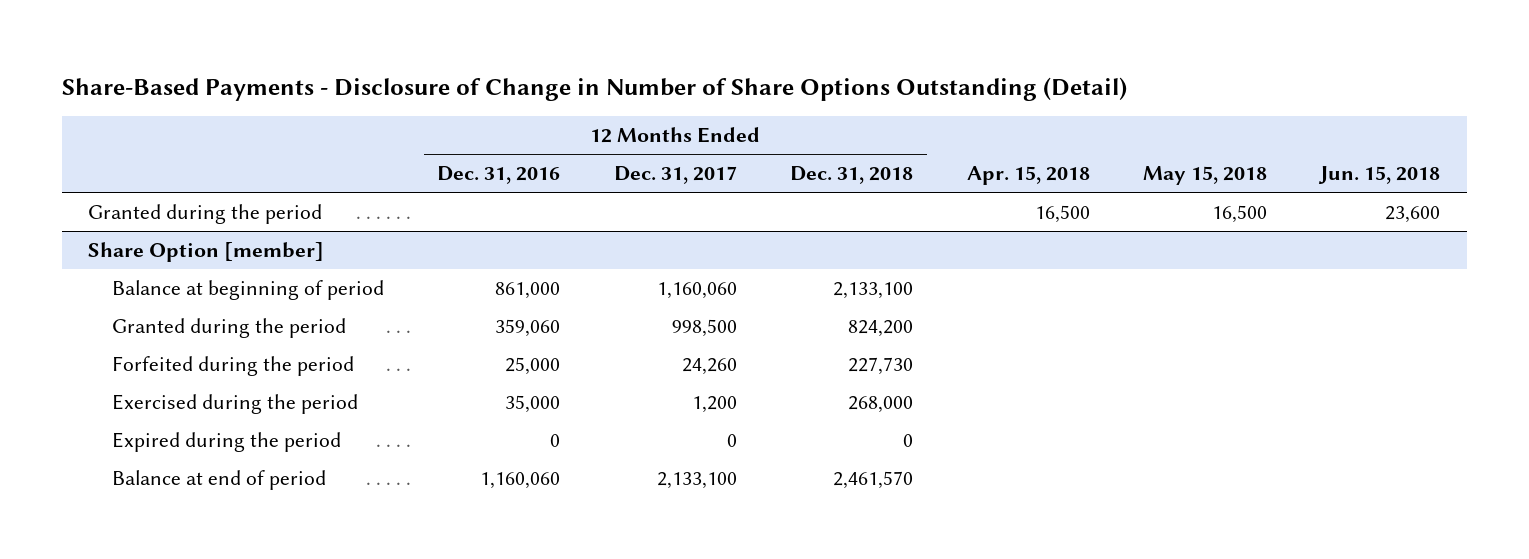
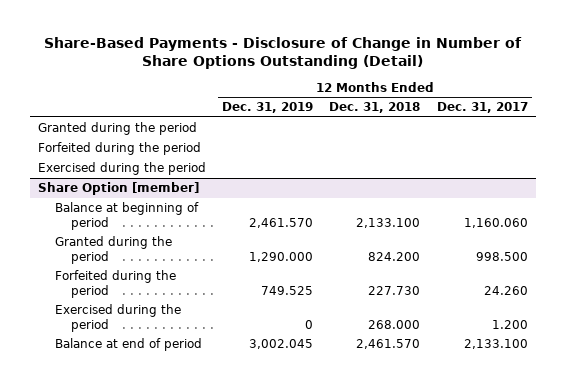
- | 12 Months Ended Dec. 31, 2016 | 12 Months Ended Dec. 31, 2017 | 12 Months Ended Dec. 31, 2018 | Apr. 15, 2018 | May 15, 2018 | Jun. 15, 2018
+ | 12 Months Ended Dec. 31, 2019 | 12 Months Ended Dec. 31, 2018 | 12 Months Ended Dec. 31, 2017
+ Forfeited during the period
+ Exercised during the period
@ Share Option [member]
- Balance at beginning of period | 861,000 | 1,160,060 | 2,133,100 | | |
- Granted during the period | 359,060 | 998,500 | 824,200 | | |
- Forfeited during the period | 25,000 | 24,260 | 227,730 | | |
- Exercised during the period | 35,000 | 1,200 | 268,000 | | |
- Expired during the period | 0 | 0 | 0 | | |
- Balance at end of period | 1,160,060 | 2,133,100 | 2,461,570 | | |
+ Balance at beginning of period | 2,461.570 | 2,133.100 | 1,160.060
+ Granted during the period | 1,290.000 | 824.200 | 998.500
+ Forfeited during the period | 749.525 | 227.730 | 24.260
+ Exercised during the period | 0 | 268.000 | 1.200
+ Balance at end of period | 3,002.045 | 2,461.570 | 2,133.100

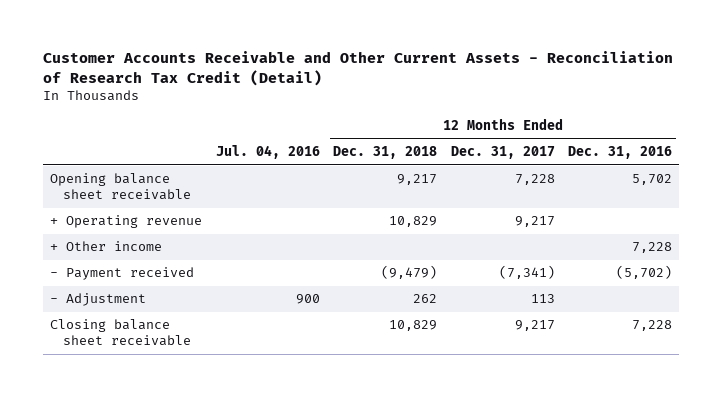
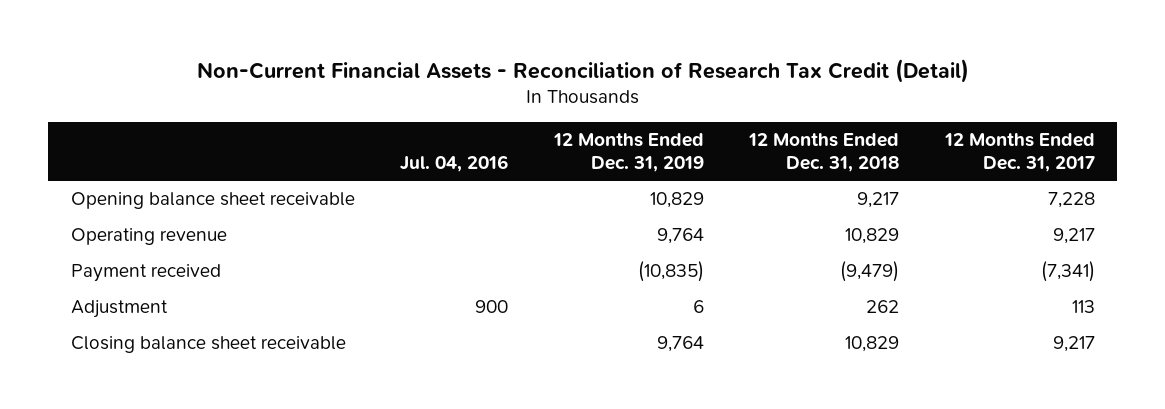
- Customer Accounts Receivable and Other Current Assets - Reconciliation of Research Tax Credit (Detail)
+ Non-Current Financial Assets - Reconciliation of Research Tax Credit (Detail)
- | Jul. 04, 2016 | 12 Months Ended Dec. 31, 2018 | 12 Months Ended Dec. 31, 2017 | 12 Months Ended Dec. 31, 2016
+ | Jul. 04, 2016 | 12 Months Ended Dec. 31, 2019 | 12 Months Ended Dec. 31, 2018 | 12 Months Ended Dec. 31, 2017
- + Operating revenue | | 10,829 | 9,217 |
- + Other income | | | | 7,228
- - Payment received | | (9,479) | (7,341) | (5,702)
- - Adjustment | 900 | 262 | 113 |
+ Operating revenue | | 9,764 | 10,829 | 9,217
+ Payment received | | (10,835) | (9,479) | (7,341)
+ Adjustment | 900 | 6 | 262 | 113

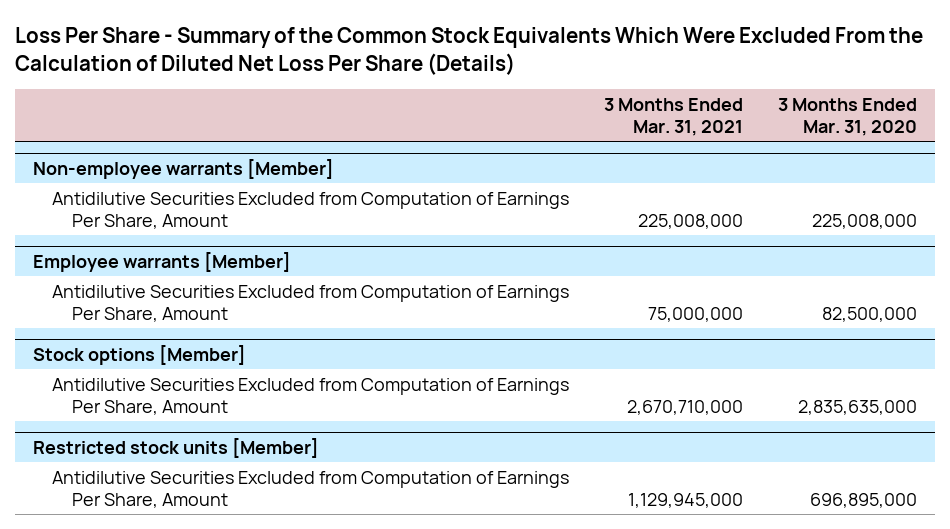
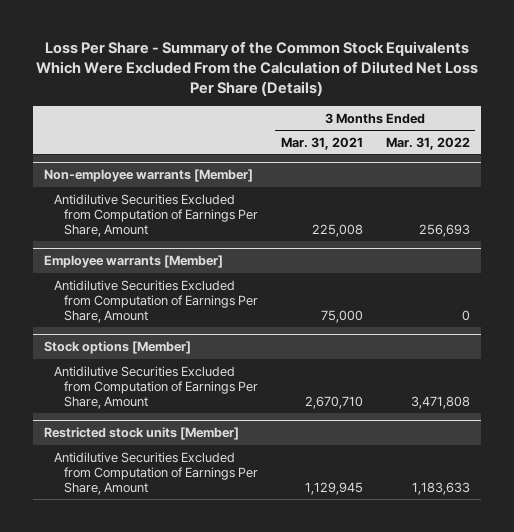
- | 3 Months Ended Mar. 31, 2021 | 3 Months Ended Mar. 31, 2020
+ | 3 Months Ended Mar. 31, 2021 | 3 Months Ended Mar. 31, 2022
@ Non-employee warrants [Member]
- Antidilutive Securities Excluded from Computation of Earnings Per Share, Amount | 225,008,000 | 225,008,000
+ Antidilutive Securities Excluded from Computation of Earnings Per Share, Amount | 225,008 | 256,693
@ Employee warrants [Member]
- Antidilutive Securities Excluded from Computation of Earnings Per Share, Amount | 75,000,000 | 82,500,000
+ Antidilutive Securities Excluded from Computation of Earnings Per Share, Amount | 75,000 | 0
@ Stock options [Member]
- Antidilutive Securities Excluded from Computation of Earnings Per Share, Amount | 2,670,710,000 | 2,835,635,000
+ Antidilutive Securities Excluded from Computation of Earnings Per Share, Amount | 2,670,710 | 3,471,808
@ Restricted stock units [Member]
- Antidilutive Securities Excluded from Computation of Earnings Per Share, Amount | 1,129,945,000 | 696,895,000
+ Antidilutive Securities Excluded from Computation of Earnings Per Share, Amount | 1,129,945 | 1,183,633

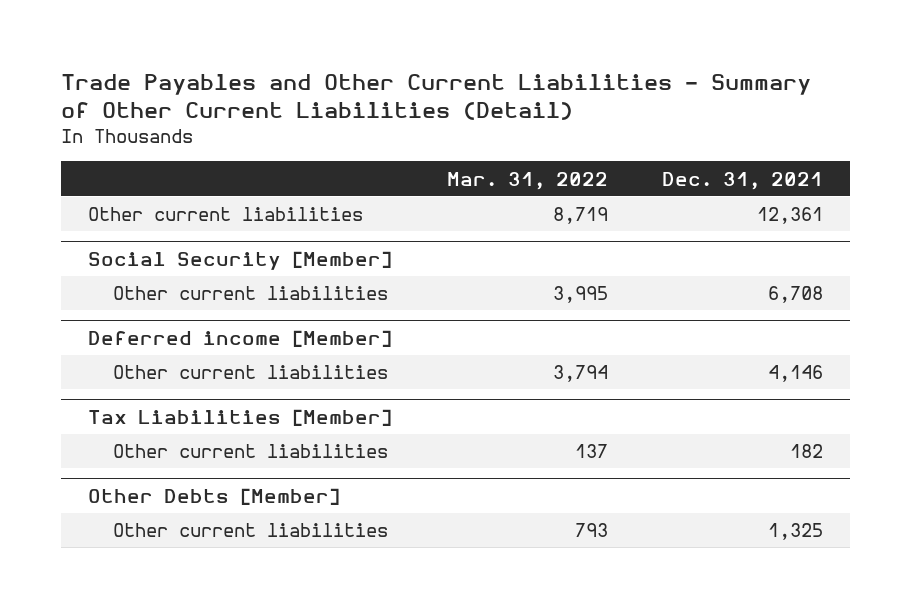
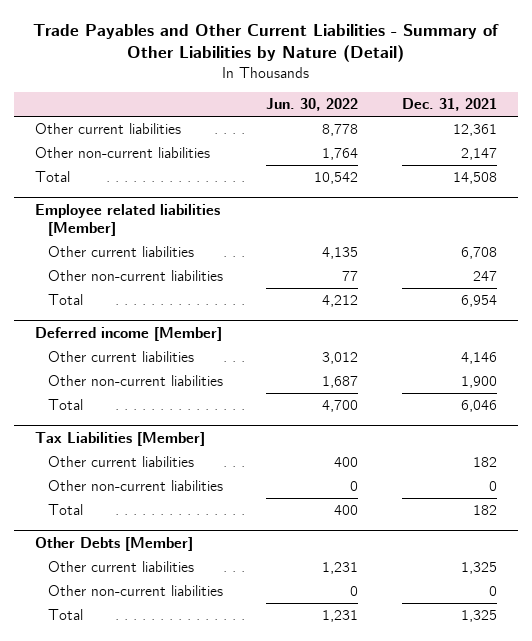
- Trade Payables and Other Current Liabilities - Summary of Other Current Liabilities (Detail)
+ Trade Payables and Other Current Liabilities - Summary of Other Liabilities by Nature (Detail)
- | Mar. 31, 2022 | Dec. 31, 2021
+ | Jun. 30, 2022 | Dec. 31, 2021
- Social Security [Member]
+ Other non-current liabilities | 1,764 | 2,147
+ Total | 10,542 | 14,508
+ Employee related liabilities [Member]
+ Other non-current liabilities | 77 | 247
+ Total | 4,212 | 6,954
@ Deferred income [Member]
+ Other non-current liabilities | 1,687 | 1,900
+ Total | 4,700 | 6,046
@ Tax Liabilities [Member]
+ Other non-current liabilities | 0 | 0
+ Total | 400 | 182
@ Other Debts [Member]
+ Other non-current liabilities | 0 | 0
+ Total | 1,231 | 1,325

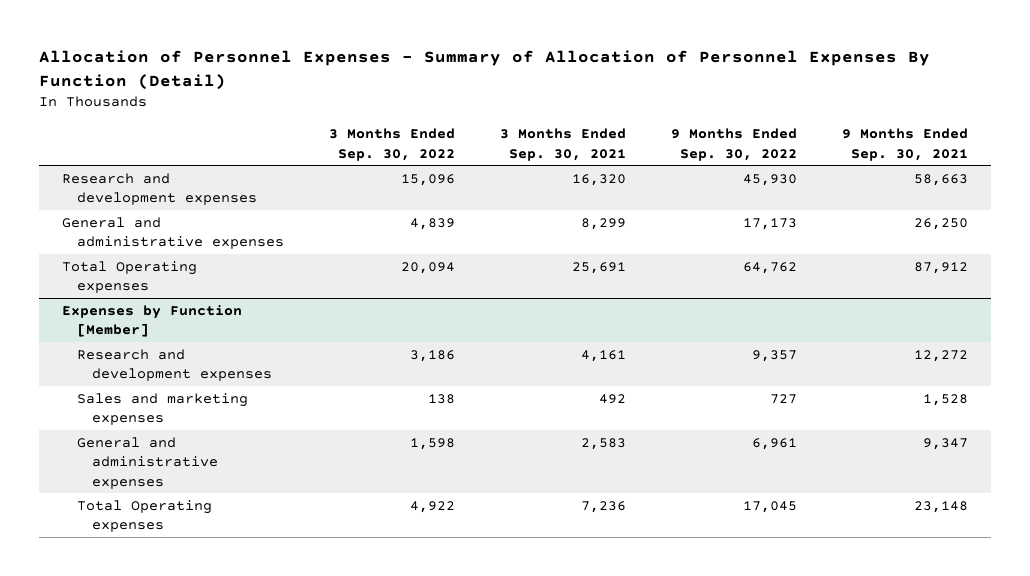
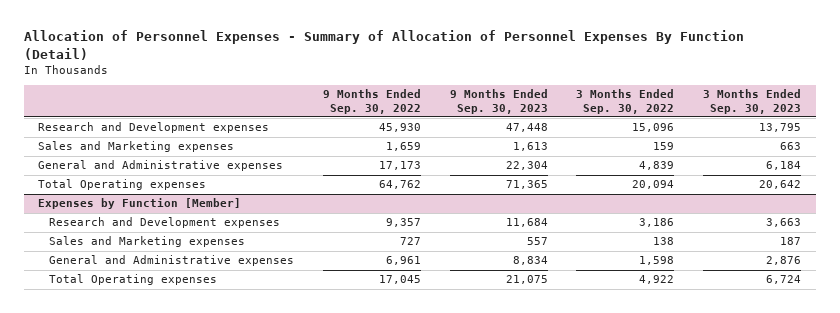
- | 3 Months Ended Sep. 30, 2022 | 3 Months Ended Sep. 30, 2021 | 9 Months Ended Sep. 30, 2022 | 9 Months Ended Sep. 30, 2021
+ | 9 Months Ended Sep. 30, 2022 | 9 Months Ended Sep. 30, 2023 | 3 Months Ended Sep. 30, 2022 | 3 Months Ended Sep. 30, 2023
- Research and development expenses | 15,096 | 16,320 | 45,930 | 58,663
- General and administrative expenses | 4,839 | 8,299 | 17,173 | 26,250
+ Research and Development expenses | 45,930 | 47,448 | 15,096 | 13,795
+ Sales and Marketing expenses | 1,659 | 1,613 | 159 | 663
+ General and Administrative expenses | 17,173 | 22,304 | 4,839 | 6,184
@ Expenses by Function [Member]
- Research and development expenses | 3,186 | 4,161 | 9,357 | 12,272
- Sales and marketing expenses | 138 | 492 | 727 | 1,528
- General and administrative expenses | 1,598 | 2,583 | 6,961 | 9,347
+ Research and Development expenses | 9,357 | 11,684 | 3,186 | 3,663
+ Sales and Marketing expenses | 727 | 557 | 138 | 187
+ General and Administrative expenses | 6,961 | 8,834 | 1,598 | 2,876

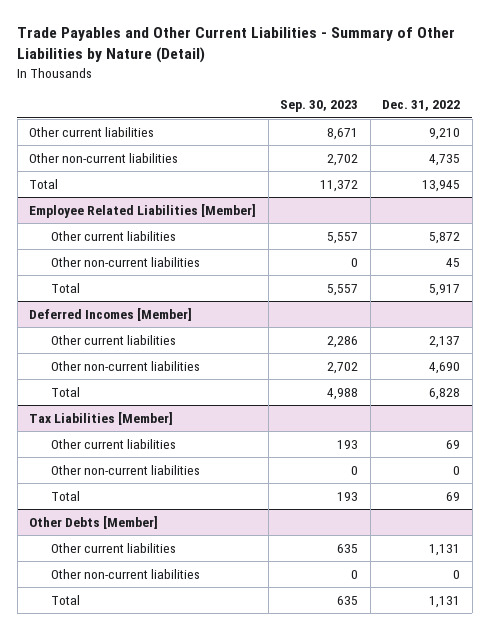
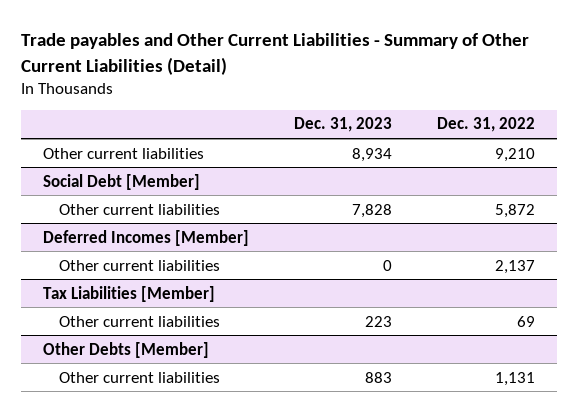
- Trade Payables and Other Current Liabilities - Summary of Other Liabilities by Nature (Detail)
+ Trade payables and Other Current Liabilities - Summary of Other Current Liabilities (Detail)
- | Sep. 30, 2023 | Dec. 31, 2022
+ | Dec. 31, 2023 | Dec. 31, 2022
- Other non-current liabilities | 2,702 | 4,735
- Total | 11,372 | 13,945
- Employee Related Liabilities [Member]
+ Social Debt [Member]
- Other non-current liabilities | 0 | 45
- Total | 5,557 | 5,917
@ Deferred Incomes [Member]
- Other non-current liabilities | 2,702 | 4,690
- Total | 4,988 | 6,828
@ Tax Liabilities [Member]
- Other non-current liabilities | 0 | 0
- Total | 193 | 69
@ Other Debts [Member]
- Other non-current liabilities | 0 | 0
- Total | 635 | 1,131

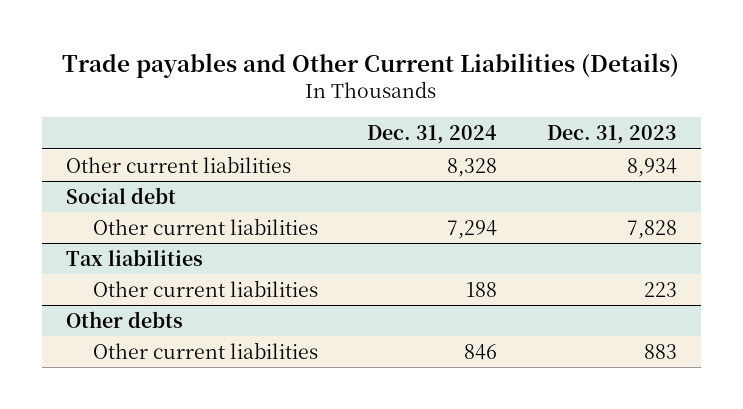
- Trade payables and Other Current Liabilities - Summary of Other Current Liabilities (Detail)
+ Trade payables and Other Current Liabilities (Details)
- | Dec. 31, 2023 | Dec. 31, 2022
+ | Dec. 31, 2024 | Dec. 31, 2023
- Social Debt [Member]
+ Social debt
- Deferred Incomes [Member]
- Other current liabilities | 0 | 2,137
- Tax Liabilities [Member]
+ Tax liabilities
- Other Debts [Member]
+ Other debts

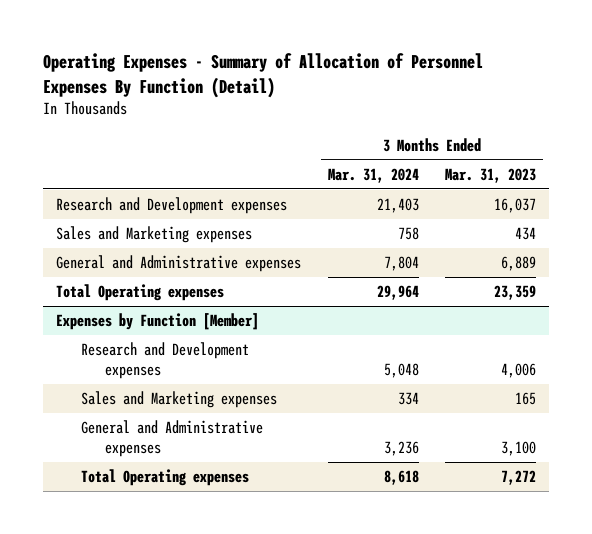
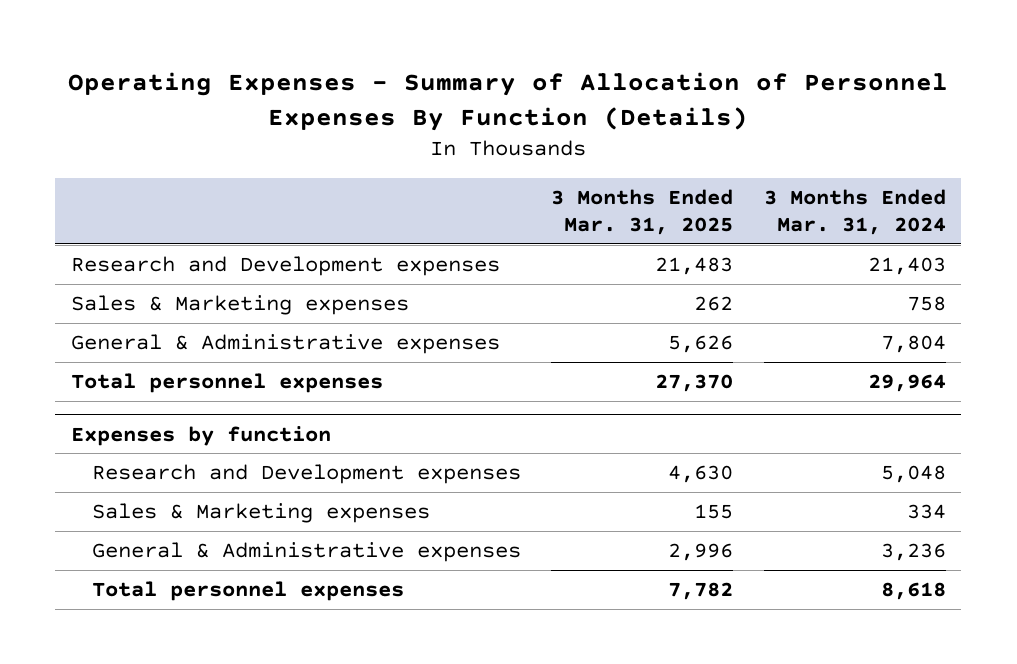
- Operating Expenses - Summary of Allocation of Personnel Expenses By Function (Detail)
+ Operating Expenses - Summary of Allocation of Personnel Expenses By Function (Details)
- | 3 Months Ended Mar. 31, 2024 | 3 Months Ended Mar. 31, 2023
+ | 3 Months Ended Mar. 31, 2025 | 3 Months Ended Mar. 31, 2024
- Sales and Marketing expenses | 758 | 434
- General and Administrative expenses | 7,804 | 6,889
- Total Operating expenses | 29,964 | 23,359
- Expenses by Function [Member]
+ Sales & Marketing expenses | 262 | 758
+ General & Administrative expenses | 5,626 | 7,804
+ Total personnel expenses | 27,370 | 29,964
+ Expenses by function
- Sales and Marketing expenses | 334 | 165
- General and Administrative expenses | 3,236 | 3,100
- Total Operating expenses | 8,618 | 7,272
+ Sales & Marketing expenses | 155 | 334
+ General & Administrative expenses | 2,996 | 3,236
+ Total personnel expenses | 7,782 | 8,618

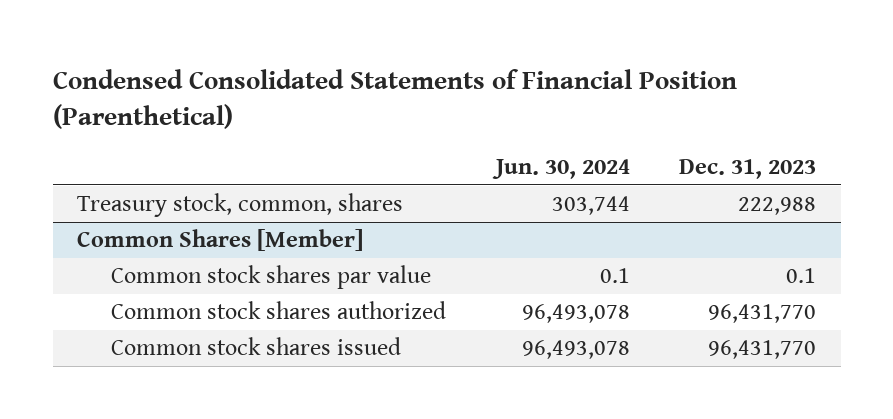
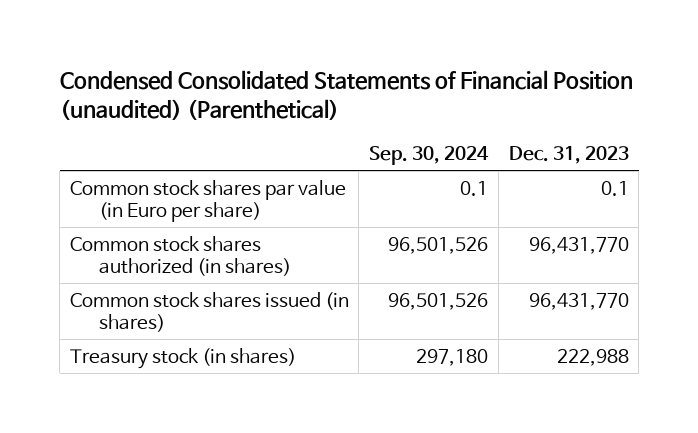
- Condensed Consolidated Statements of Financial Position (Parenthetical)
+ Condensed Consolidated Statements of Financial Position (unaudited) (Parenthetical)
- | Jun. 30, 2024 | Dec. 31, 2023
+ | Sep. 30, 2024 | Dec. 31, 2023
- Treasury stock, common, shares | 303,744 | 222,988
- Common Shares [Member]
- Common stock shares par value | 0.1 | 0.1
- Common stock shares authorized | 96,493,078 | 96,431,770
- Common stock shares issued | 96,493,078 | 96,431,770
+ Common stock shares par value (in Euro per share) | 0.1 | 0.1
+ Common stock shares authorized (in shares) | 96,501,526 | 96,431,770
+ Common stock shares issued (in shares) | 96,501,526 | 96,431,770
+ Treasury stock (in shares) | 297,180 | 222,988

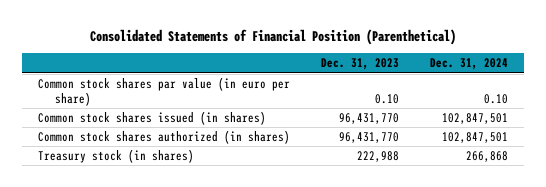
- Condensed Consolidated Statements of Financial Position (unaudited) (Parenthetical)
+ Consolidated Statements of Financial Position (Parenthetical)
- | Sep. 30, 2024 | Dec. 31, 2023
+ | Dec. 31, 2023 | Dec. 31, 2024
- Common stock shares par value (in Euro per share) | 0.1 | 0.1
+ Common stock shares par value (in euro per share) | 0.10 | 0.10
moved down: Common stock shares authorized (in shares) | 96,431,770 | 102,847,501

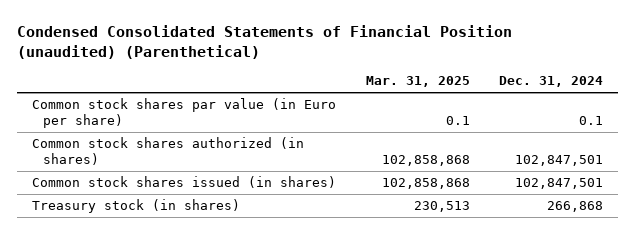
- Consolidated Statements of Financial Position (Parenthetical)
+ Condensed Consolidated Statements of Financial Position (unaudited) (Parenthetical)
- | Dec. 31, 2023 | Dec. 31, 2024
+ | Mar. 31, 2025 | Dec. 31, 2024
- Common stock shares par value (in euro per share) | 0.10 | 0.10
+ Common stock shares par value (in Euro per share) | 0.1 | 0.1
moved down: Common stock shares issued (in shares) | 102,858,868 | 102,847,501

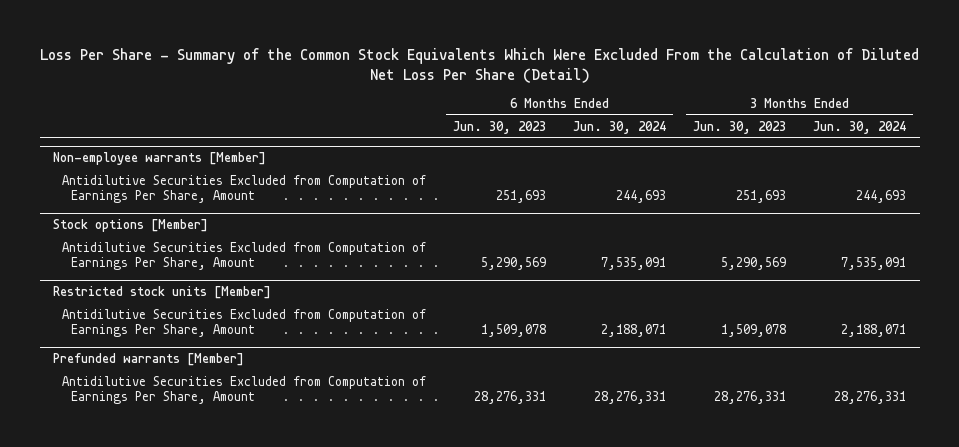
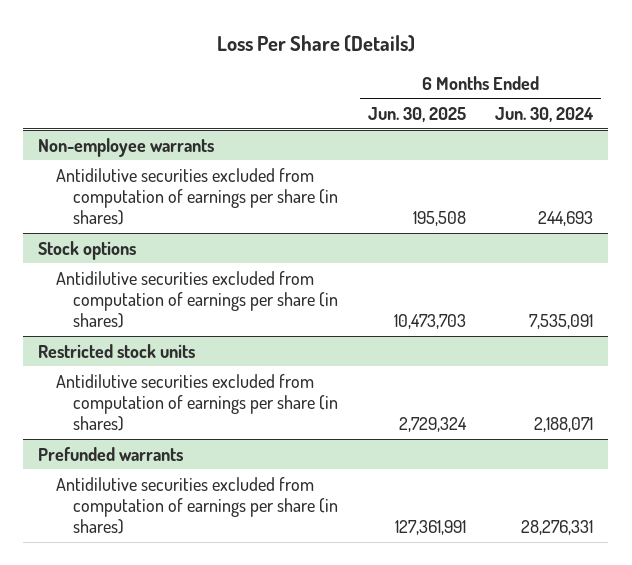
- Loss Per Share - Summary of the Common Stock Equivalents Which Were Excluded From the Calculation of Diluted Net Loss Per Share (Detail)
+ Loss Per Share (Details)
- | 6 Months Ended Jun. 30, 2023 | 6 Months Ended Jun. 30, 2024 | 3 Months Ended Jun. 30, 2023 | 3 Months Ended Jun. 30, 2024
+ | 6 Months Ended Jun. 30, 2025 | 6 Months Ended Jun. 30, 2024
- Non-employee warrants [Member]
- Antidilutive Securities Excluded from Computation of Earnings Per Share, Amount | 251,693 | 244,693 | 251,693 | 244,693
- Stock options [Member]
- Antidilutive Securities Excluded from Computation of Earnings Per Share, Amount | 5,290,569 | 7,535,091 | 5,290,569 | 7,535,091
- Restricted stock units [Member]
- Antidilutive Securities Excluded from Computation of Earnings Per Share, Amount | 1,509,078 | 2,188,071 | 1,509,078 | 2,188,071
- Prefunded warrants [Member]
- Antidilutive Securities Excluded from Computation of Earnings Per Share, Amount | 28,276,331 | 28,276,331 | 28,276,331 | 28,276,331
+ Non-employee warrants
+ Antidilutive securities excluded from computation of earnings per share (in shares) | 195,508 | 244,693
+ Stock options
+ Antidilutive securities excluded from computation of earnings per share (in shares) | 10,473,703 | 7,535,091
+ Restricted stock units
+ Antidilutive securities excluded from computation of earnings per share (in shares) | 2,729,324 | 2,188,071
+ Prefunded warrants
+ Antidilutive securities excluded from computation of earnings per share (in shares) | 127,361,991 | 28,276,331

